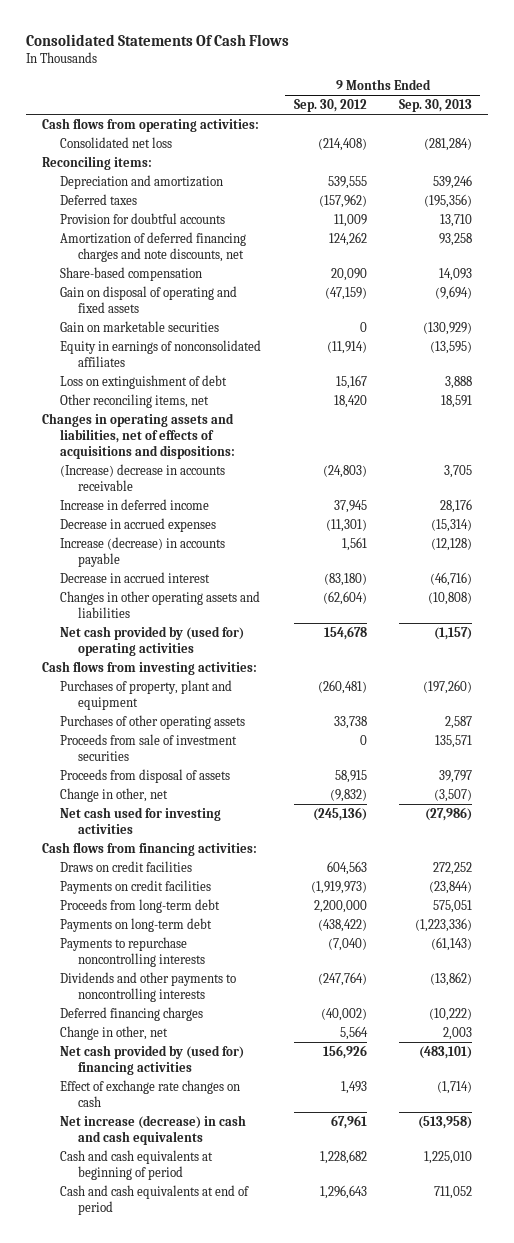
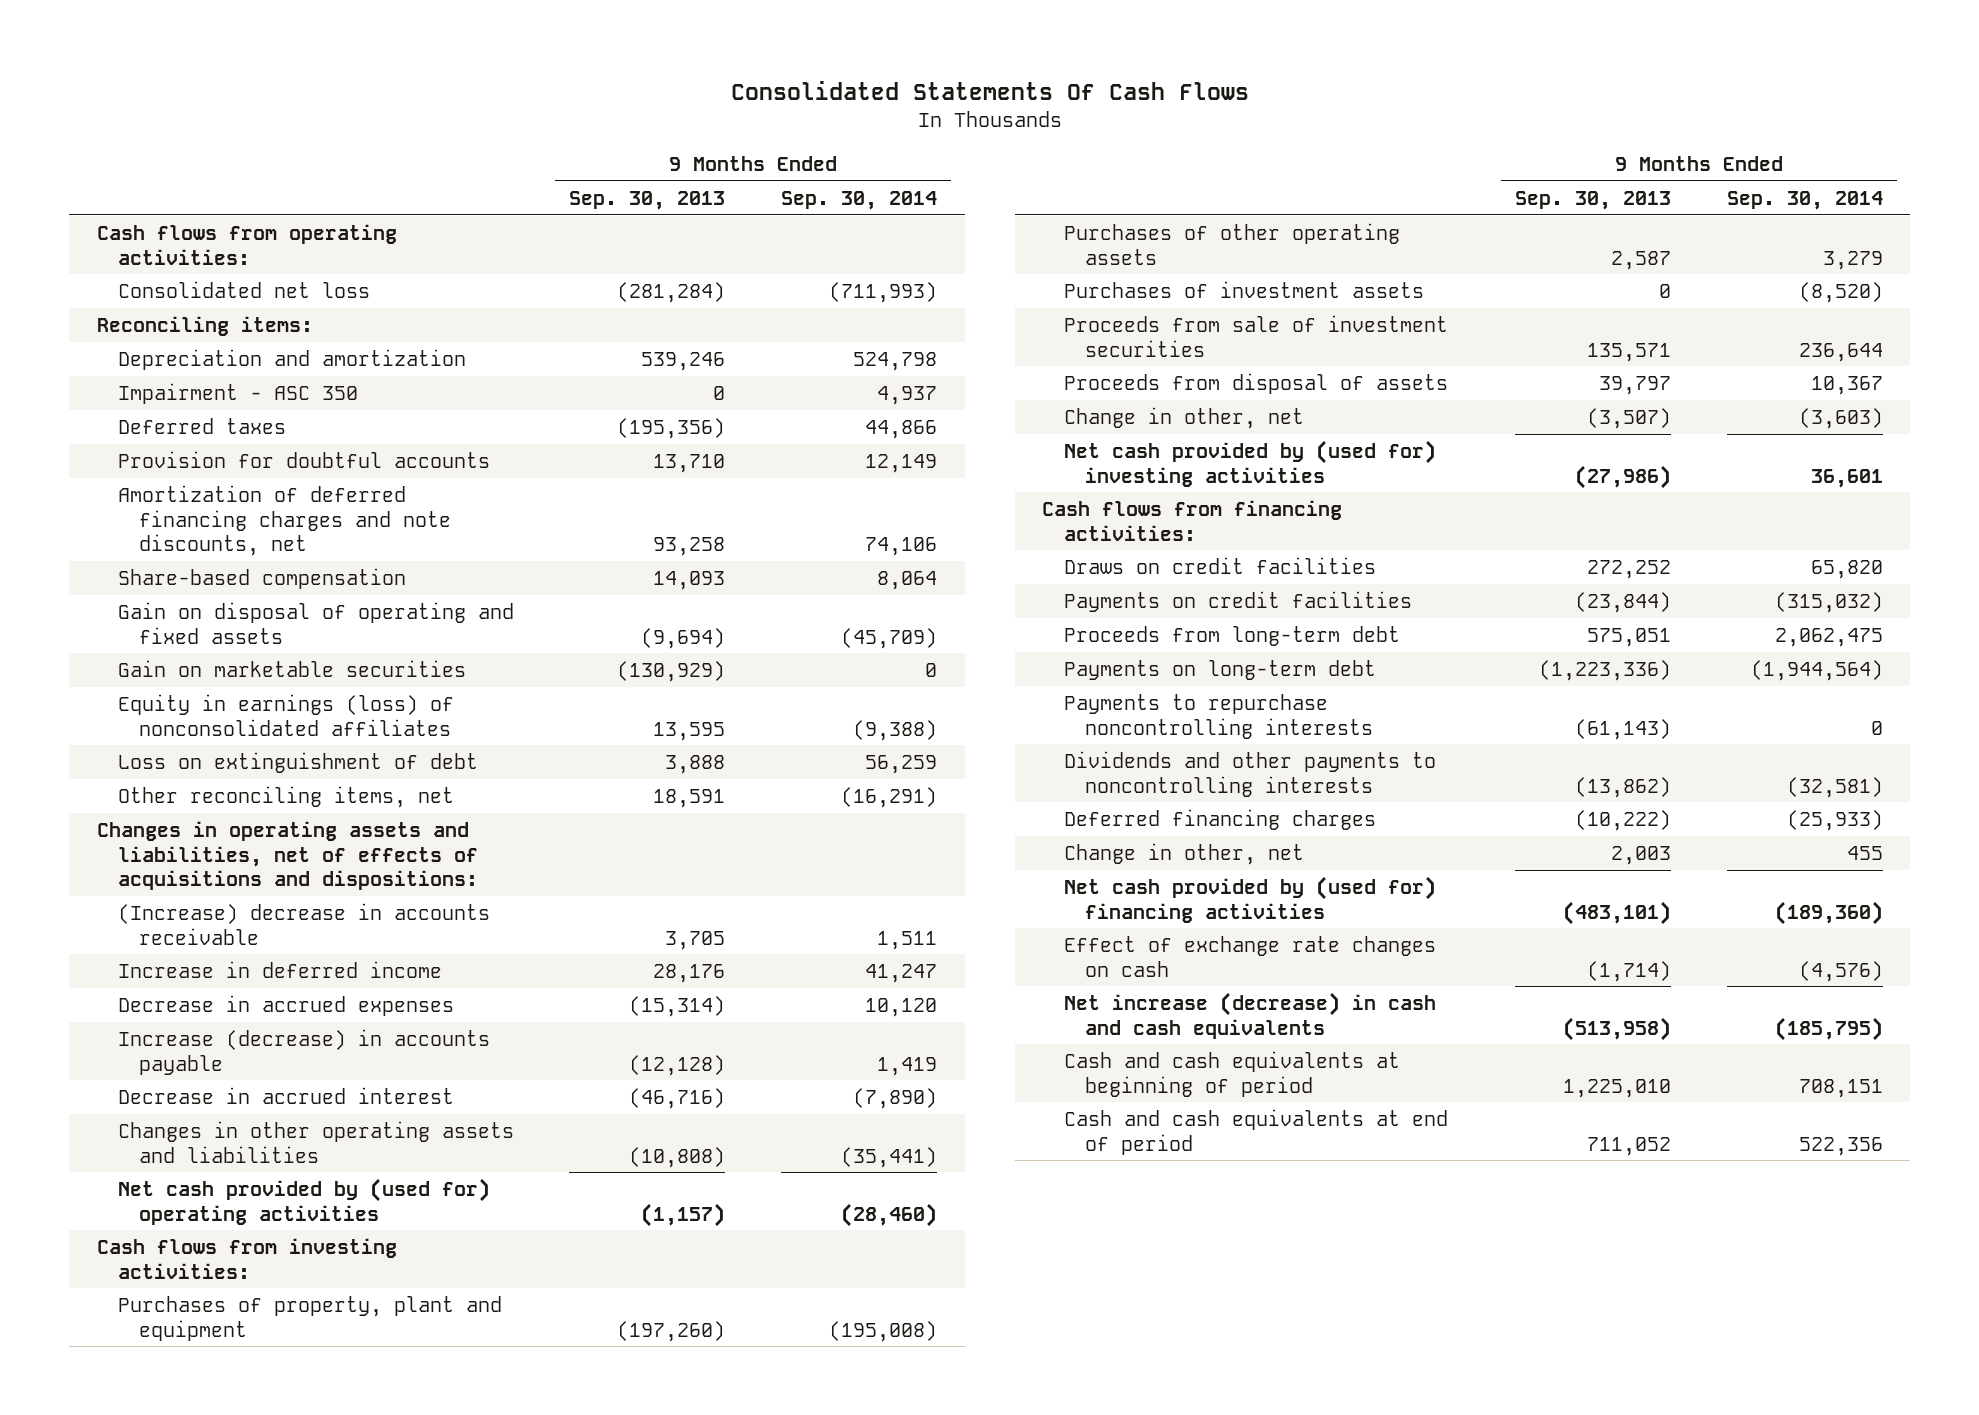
- | 9 Months Ended Sep. 30, 2012 | 9 Months Ended Sep. 30, 2013
+ | 9 Months Ended Sep. 30, 2013 | 9 Months Ended Sep. 30, 2014
+ Impairment - ASC 350 | 0 | 4,937
- Equity in earnings of nonconsolidated affiliates | (11,914) | (13,595)
+ Equity in earnings (loss) of nonconsolidated affiliates | 13,595 | (9,388)
+ Purchases of investment assets | 0 | (8,520)
- Net cash used for investing activities | (245,136) | (27,986)
+ Net cash provided by (used for) investing activities | (27,986) | 36,601

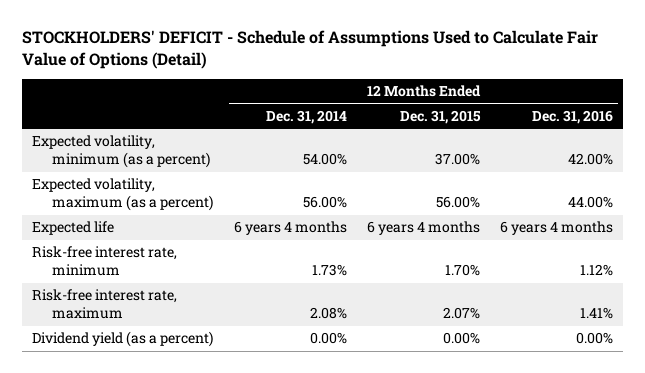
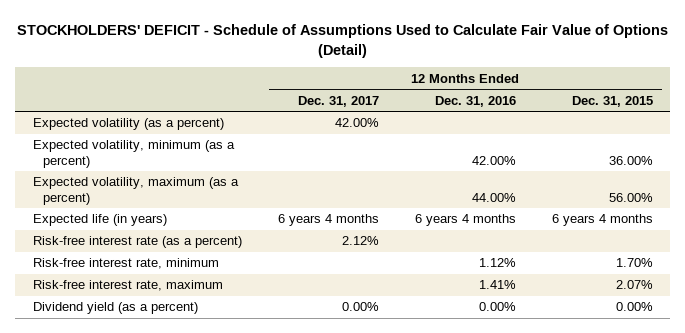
- | 12 Months Ended Dec. 31, 2014 | 12 Months Ended Dec. 31, 2015 | 12 Months Ended Dec. 31, 2016
+ | 12 Months Ended Dec. 31, 2017 | 12 Months Ended Dec. 31, 2016 | 12 Months Ended Dec. 31, 2015
- Expected volatility, minimum (as a percent) | 54.00% | 37.00% | 42.00%
+ Expected volatility (as a percent) | 42.00% | |
+ Expected volatility, minimum (as a percent) | | 42.00% | 36.00%
- Expected life | 6 years 4 months | 6 years 4 months | 6 years 4 months
+ Expected life (in years) | 6 years 4 months | 6 years 4 months | 6 years 4 months
+ Risk-free interest rate (as a percent) | 2.12% | |

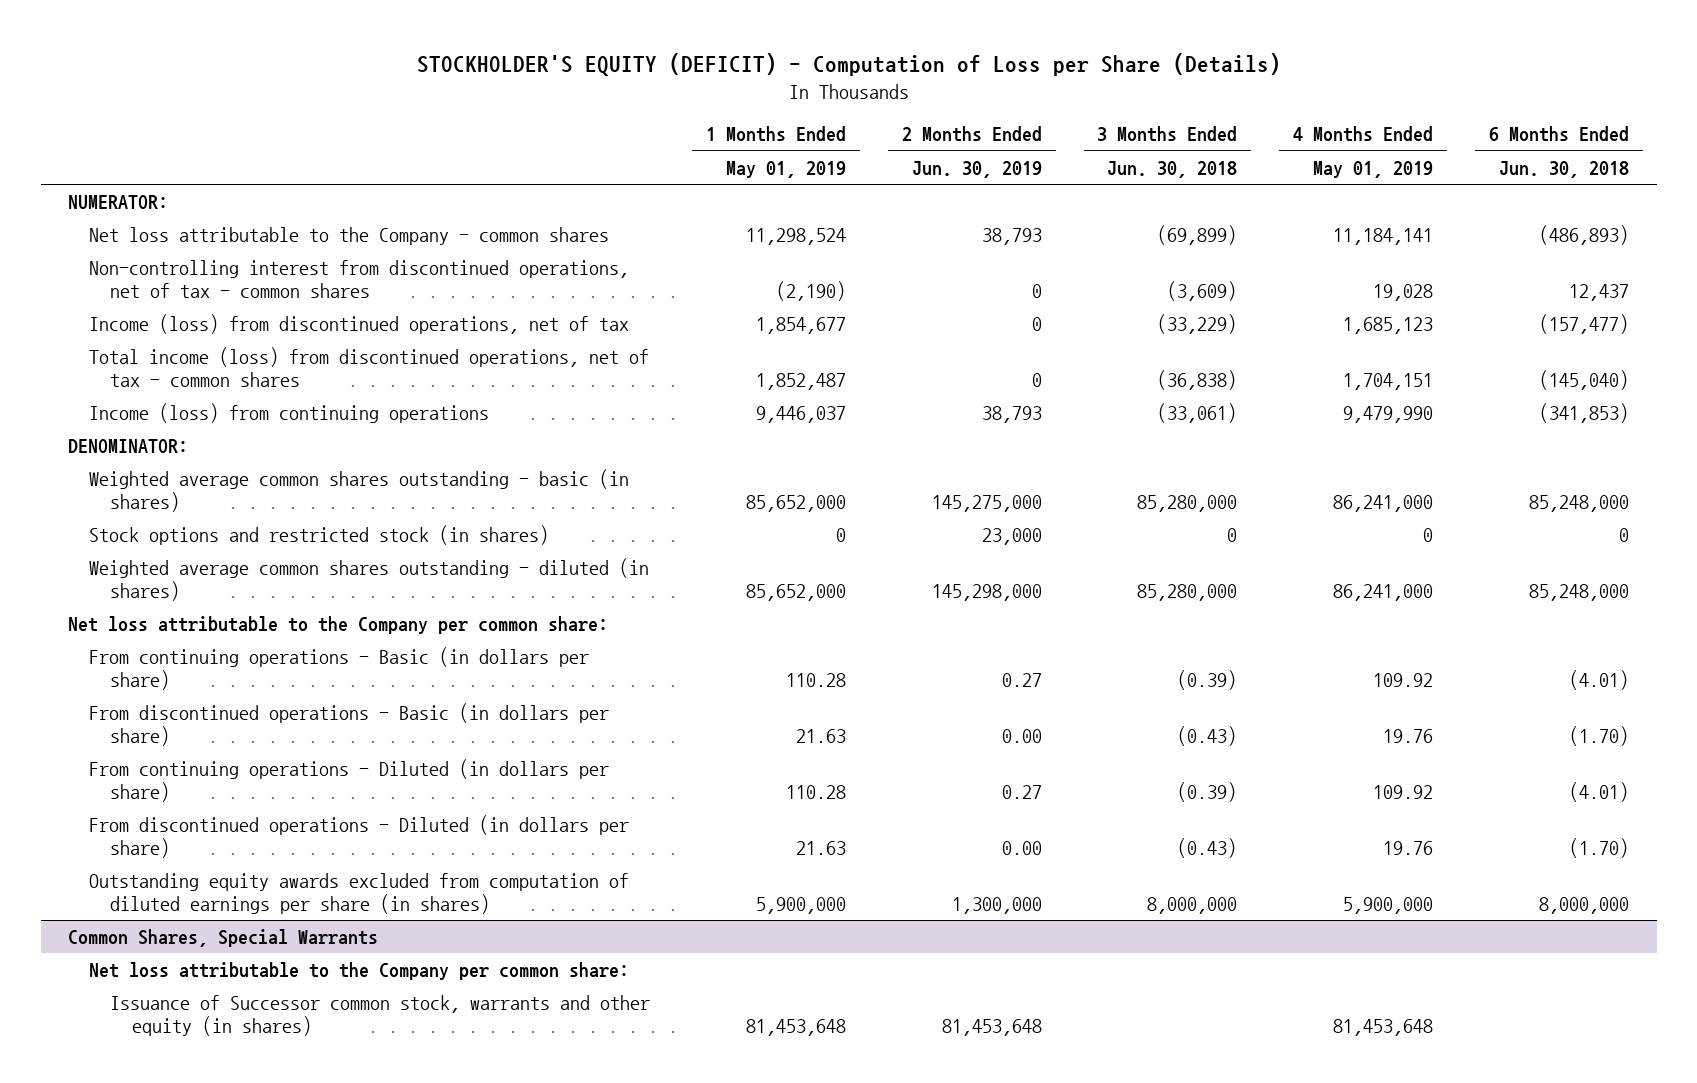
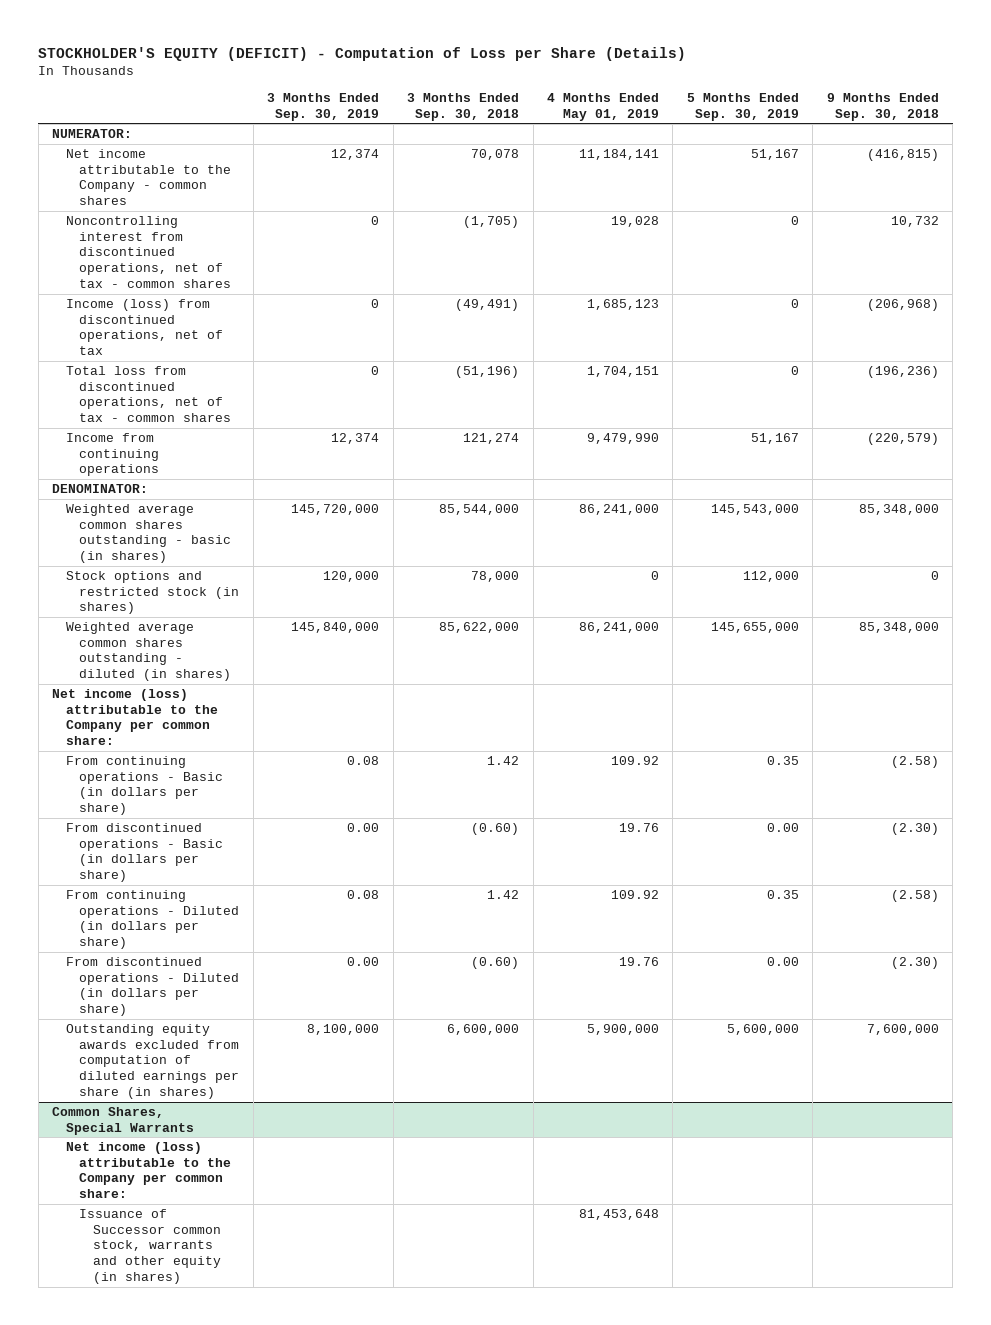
- | 1 Months Ended May 01, 2019 | 2 Months Ended Jun. 30, 2019 | 3 Months Ended Jun. 30, 2018 | 4 Months Ended May 01, 2019 | 6 Months Ended Jun. 30, 2018
+ | 3 Months Ended Sep. 30, 2019 | 3 Months Ended Sep. 30, 2018 | 4 Months Ended May 01, 2019 | 5 Months Ended Sep. 30, 2019 | 9 Months Ended Sep. 30, 2018
- Net loss attributable to the Company - common shares | 11,298,524 | 38,793 | (69,899) | 11,184,141 | (486,893)
- Non-controlling interest from discontinued operations, net of tax - common shares | (2,190) | 0 | (3,609) | 19,028 | 12,437
+ Net income attributable to the Company - common shares | 12,374 | 70,078 | 11,184,141 | 51,167 | (416,815)
+ Noncontrolling interest from discontinued operations, net of tax - common shares | 0 | (1,705) | 19,028 | 0 | 10,732
- Total income (loss) from discontinued operations, net of tax - common shares | 1,852,487 | 0 | (36,838) | 1,704,151 | (145,040)
- Income (loss) from continuing operations | 9,446,037 | 38,793 | (33,061) | 9,479,990 | (341,853)
+ Total loss from discontinued operations, net of tax - common shares | 0 | (51,196) | 1,704,151 | 0 | (196,236)
+ Income from continuing operations | 12,374 | 121,274 | 9,479,990 | 51,167 | (220,579)
- Net loss attributable to the Company per common share:
+ Net income (loss) attributable to the Company per common share:
@ Common Shares, Special Warrants
- Net loss attributable to the Company per common share:
+ Net income (loss) attributable to the Company per common share:

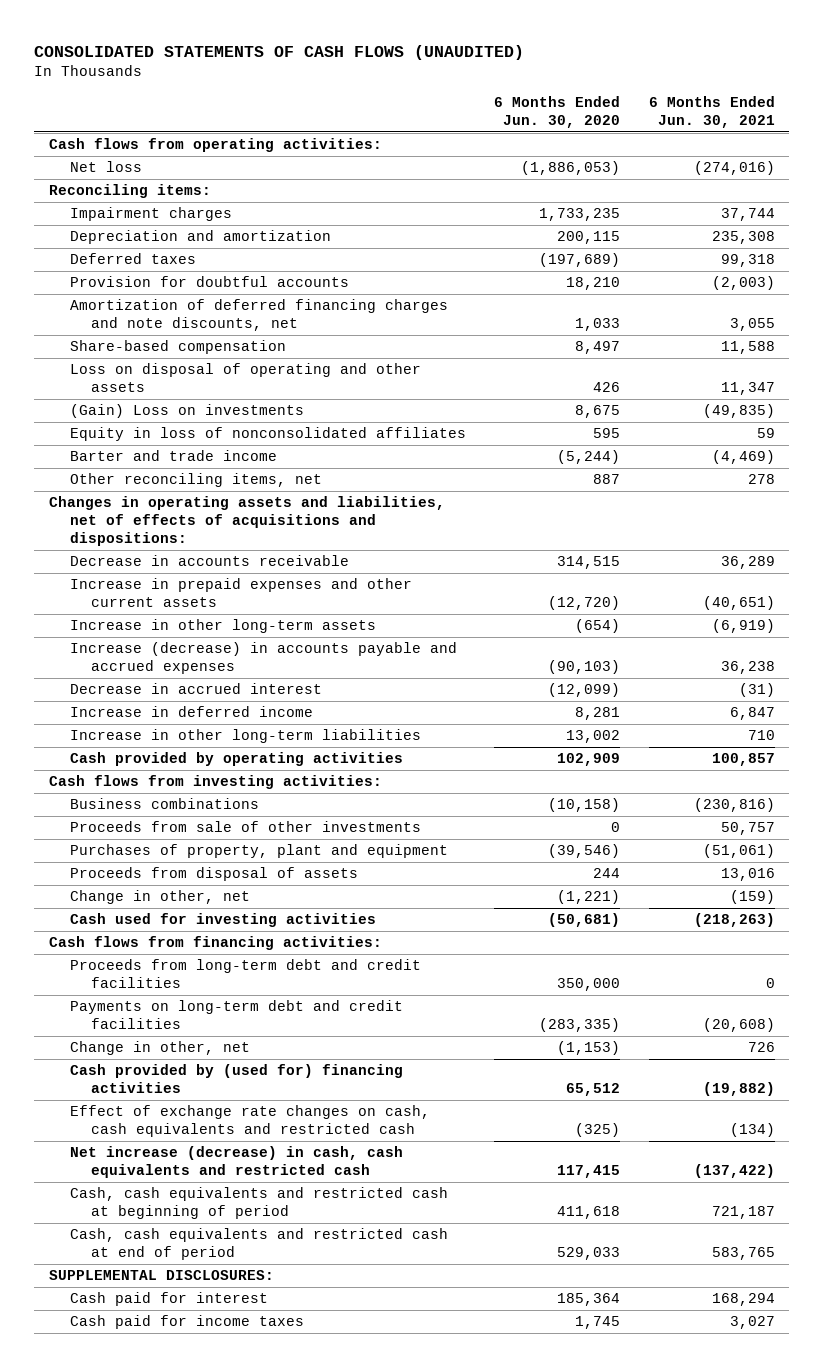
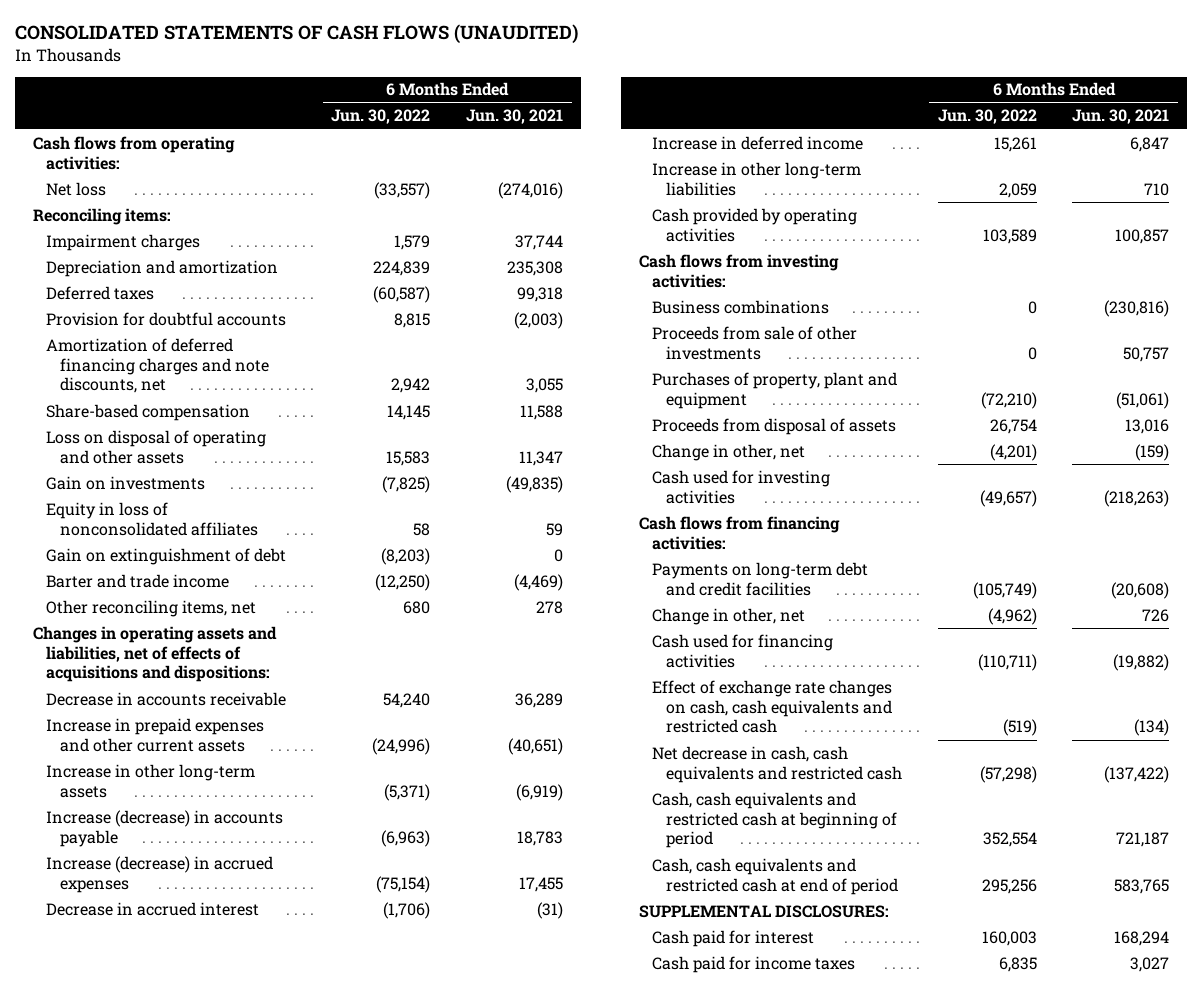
- | 6 Months Ended Jun. 30, 2020 | 6 Months Ended Jun. 30, 2021
+ | 6 Months Ended Jun. 30, 2022 | 6 Months Ended Jun. 30, 2021
- (Gain) Loss on investments | 8,675 | (49,835)
+ Gain on investments | (7,825) | (49,835)
+ Gain on extinguishment of debt | (8,203) | 0
- Increase (decrease) in accounts payable and accrued expenses | (90,103) | 36,238
+ Increase (decrease) in accounts payable | (6,963) | 18,783
+ Increase (decrease) in accrued expenses | (75,154) | 17,455
- Proceeds from long-term debt and credit facilities | 350,000 | 0
- Cash provided by (used for) financing activities | 65,512 | (19,882)
+ Cash used for financing activities | (110,711) | (19,882)
- Net increase (decrease) in cash, cash equivalents and restricted cash | 117,415 | (137,422)
+ Net decrease in cash, cash equivalents and restricted cash | (57,298) | (137,422)

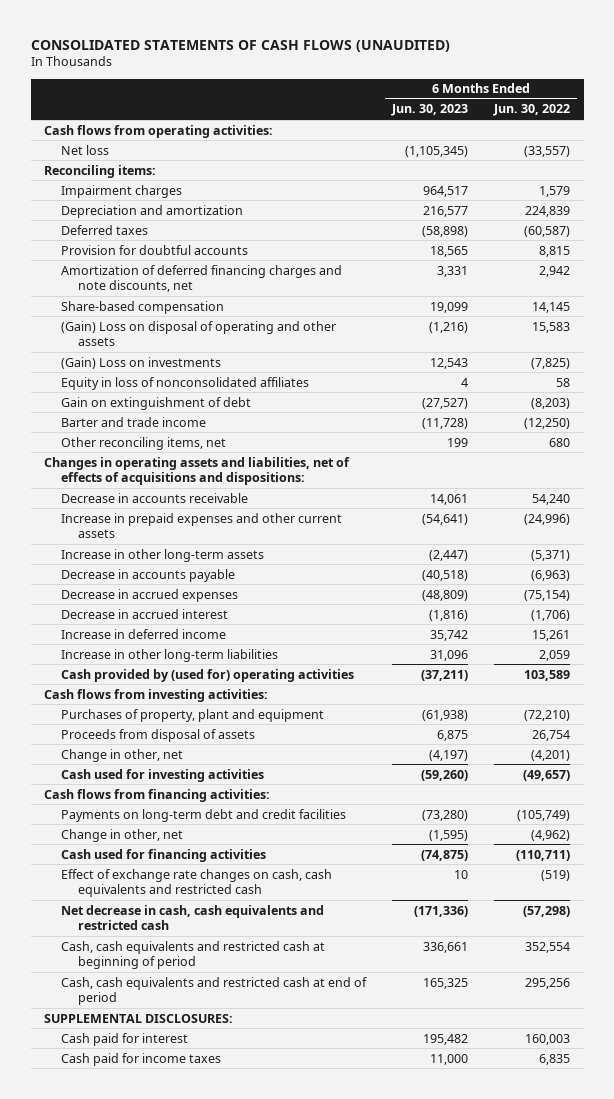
- | 6 Months Ended Jun. 30, 2022 | 6 Months Ended Jun. 30, 2021
+ | 6 Months Ended Jun. 30, 2023 | 6 Months Ended Jun. 30, 2022
- Loss on disposal of operating and other assets | 15,583 | 11,347
- Gain on investments | (7,825) | (49,835)
+ (Gain) Loss on disposal of operating and other assets | (1,216) | 15,583
+ (Gain) Loss on investments | 12,543 | (7,825)
- Increase (decrease) in accounts payable | (6,963) | 18,783
- Increase (decrease) in accrued expenses | (75,154) | 17,455
+ Decrease in accounts payable | (40,518) | (6,963)
+ Decrease in accrued expenses | (48,809) | (75,154)
- Cash provided by operating activities | 103,589 | 100,857
+ Cash provided by (used for) operating activities | (37,211) | 103,589
- Business combinations | 0 | (230,816)
- Proceeds from sale of other investments | 0 | 50,757

